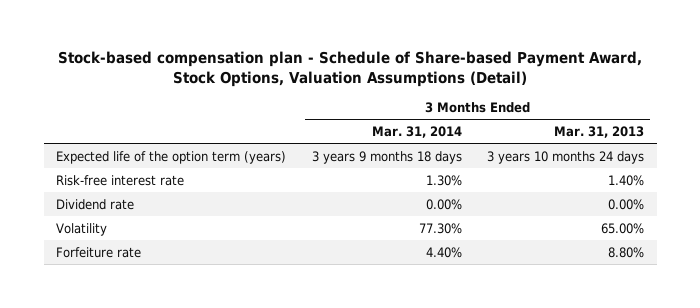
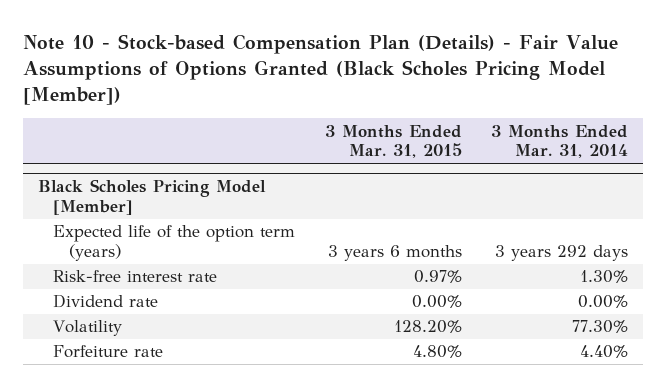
- Stock-based compensation plan - Schedule of Share-based Payment Award, Stock Options, Valuation Assumptions (Detail)
+ Note 10 - Stock-based Compensation Plan (Details) - Fair Value Assumptions of Options Granted (Black Scholes Pricing Model [Member])
- | 3 Months Ended Mar. 31, 2014 | 3 Months Ended Mar. 31, 2013
+ | 3 Months Ended Mar. 31, 2015 | 3 Months Ended Mar. 31, 2014
- Expected life of the option term (years) | 3 years 9 months 18 days | 3 years 10 months 24 days
+ Black Scholes Pricing Model [Member]
+ Expected life of the option term (years) | 3 years 6 months | 3 years 292 days

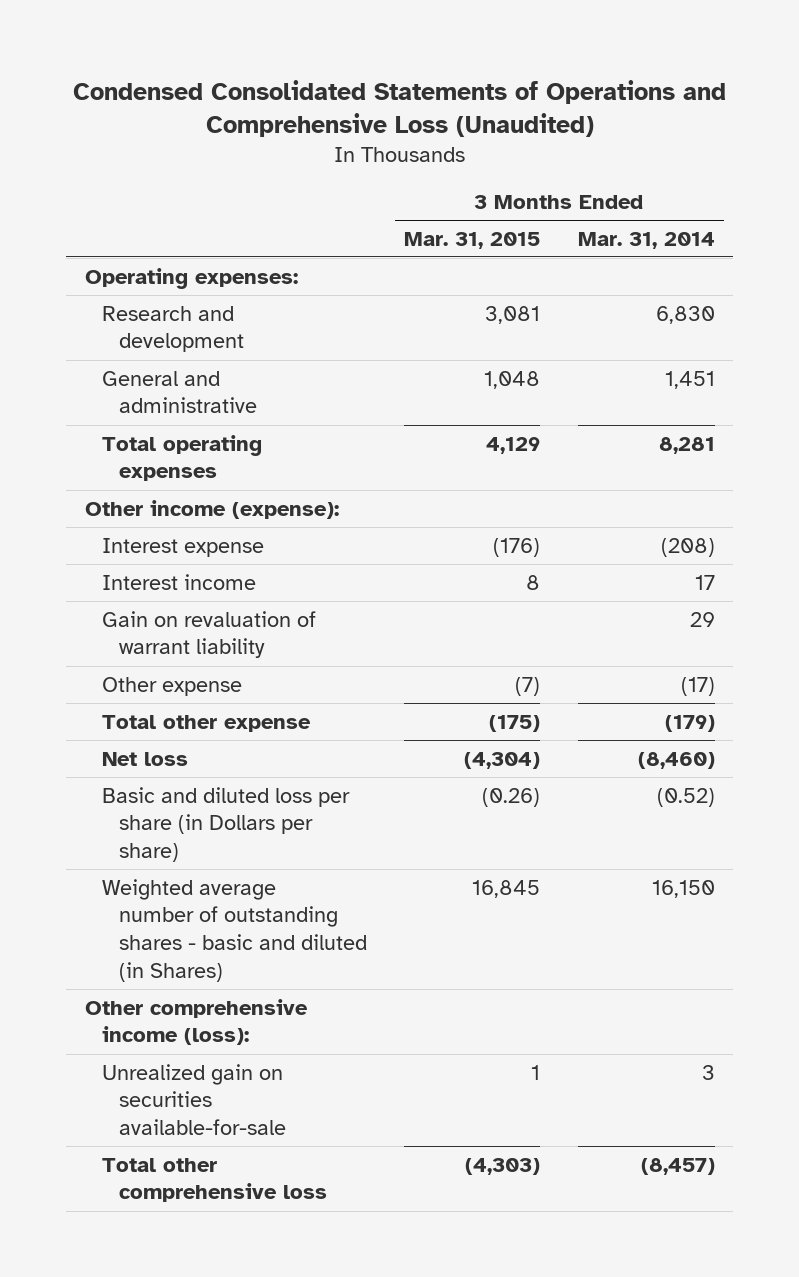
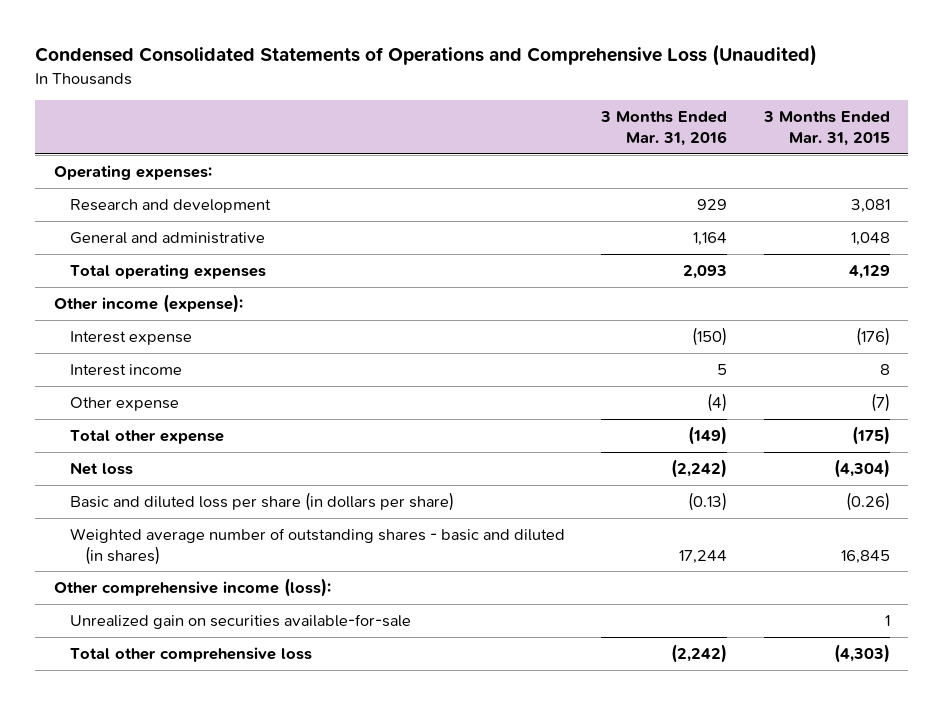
- | 3 Months Ended Mar. 31, 2015 | 3 Months Ended Mar. 31, 2014
+ | 3 Months Ended Mar. 31, 2016 | 3 Months Ended Mar. 31, 2015
- Gain on revaluation of warrant liability | | 29
- Basic and diluted loss per share (in Dollars per share) | (0.26) | (0.52)
- Weighted average number of outstanding shares - basic and diluted (in Shares) | 16,845 | 16,150
+ Basic and diluted loss per share (in dollars per share) | (0.13) | (0.26)
+ Weighted average number of outstanding shares - basic and diluted (in shares) | 17,244 | 16,845

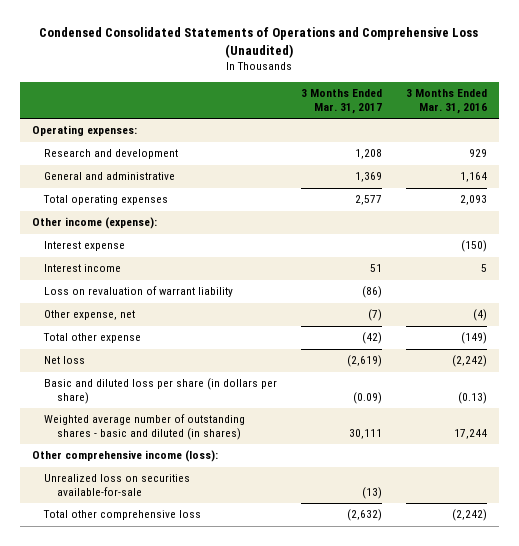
- | 3 Months Ended Mar. 31, 2016 | 3 Months Ended Mar. 31, 2015
+ | 3 Months Ended Mar. 31, 2017 | 3 Months Ended Mar. 31, 2016
- Other expense | (4) | (7)
+ Loss on revaluation of warrant liability | (86) |
+ Other expense, net | (7) | (4)
- Unrealized gain on securities available-for-sale | | 1
+ Unrealized loss on securities available-for-sale | (13) |

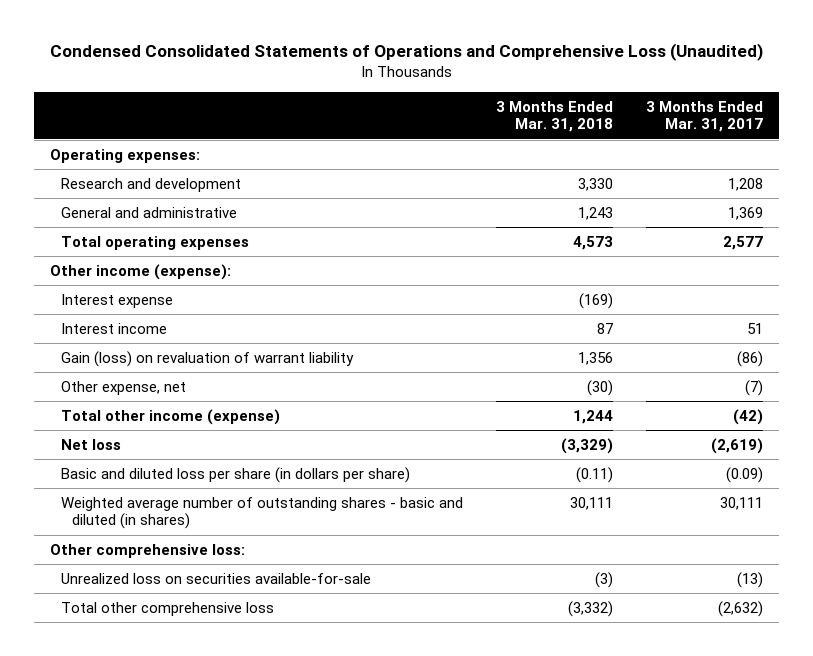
- | 3 Months Ended Mar. 31, 2017 | 3 Months Ended Mar. 31, 2016
+ | 3 Months Ended Mar. 31, 2018 | 3 Months Ended Mar. 31, 2017
- Loss on revaluation of warrant liability | (86) |
+ Gain (loss) on revaluation of warrant liability | 1,356 | (86)
- Total other expense | (42) | (149)
+ Total other income (expense) | 1,244 | (42)
- Other comprehensive income (loss):
+ Other comprehensive loss:

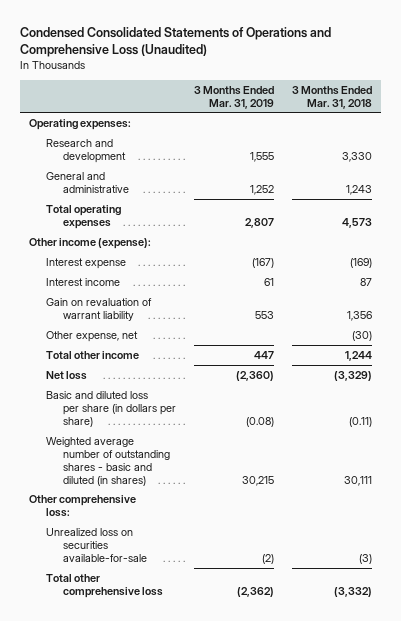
- | 3 Months Ended Mar. 31, 2018 | 3 Months Ended Mar. 31, 2017
+ | 3 Months Ended Mar. 31, 2019 | 3 Months Ended Mar. 31, 2018
- Gain (loss) on revaluation of warrant liability | 1,356 | (86)
+ Gain on revaluation of warrant liability | 553 | 1,356
- Total other income (expense) | 1,244 | (42)
+ Total other income | 447 | 1,244

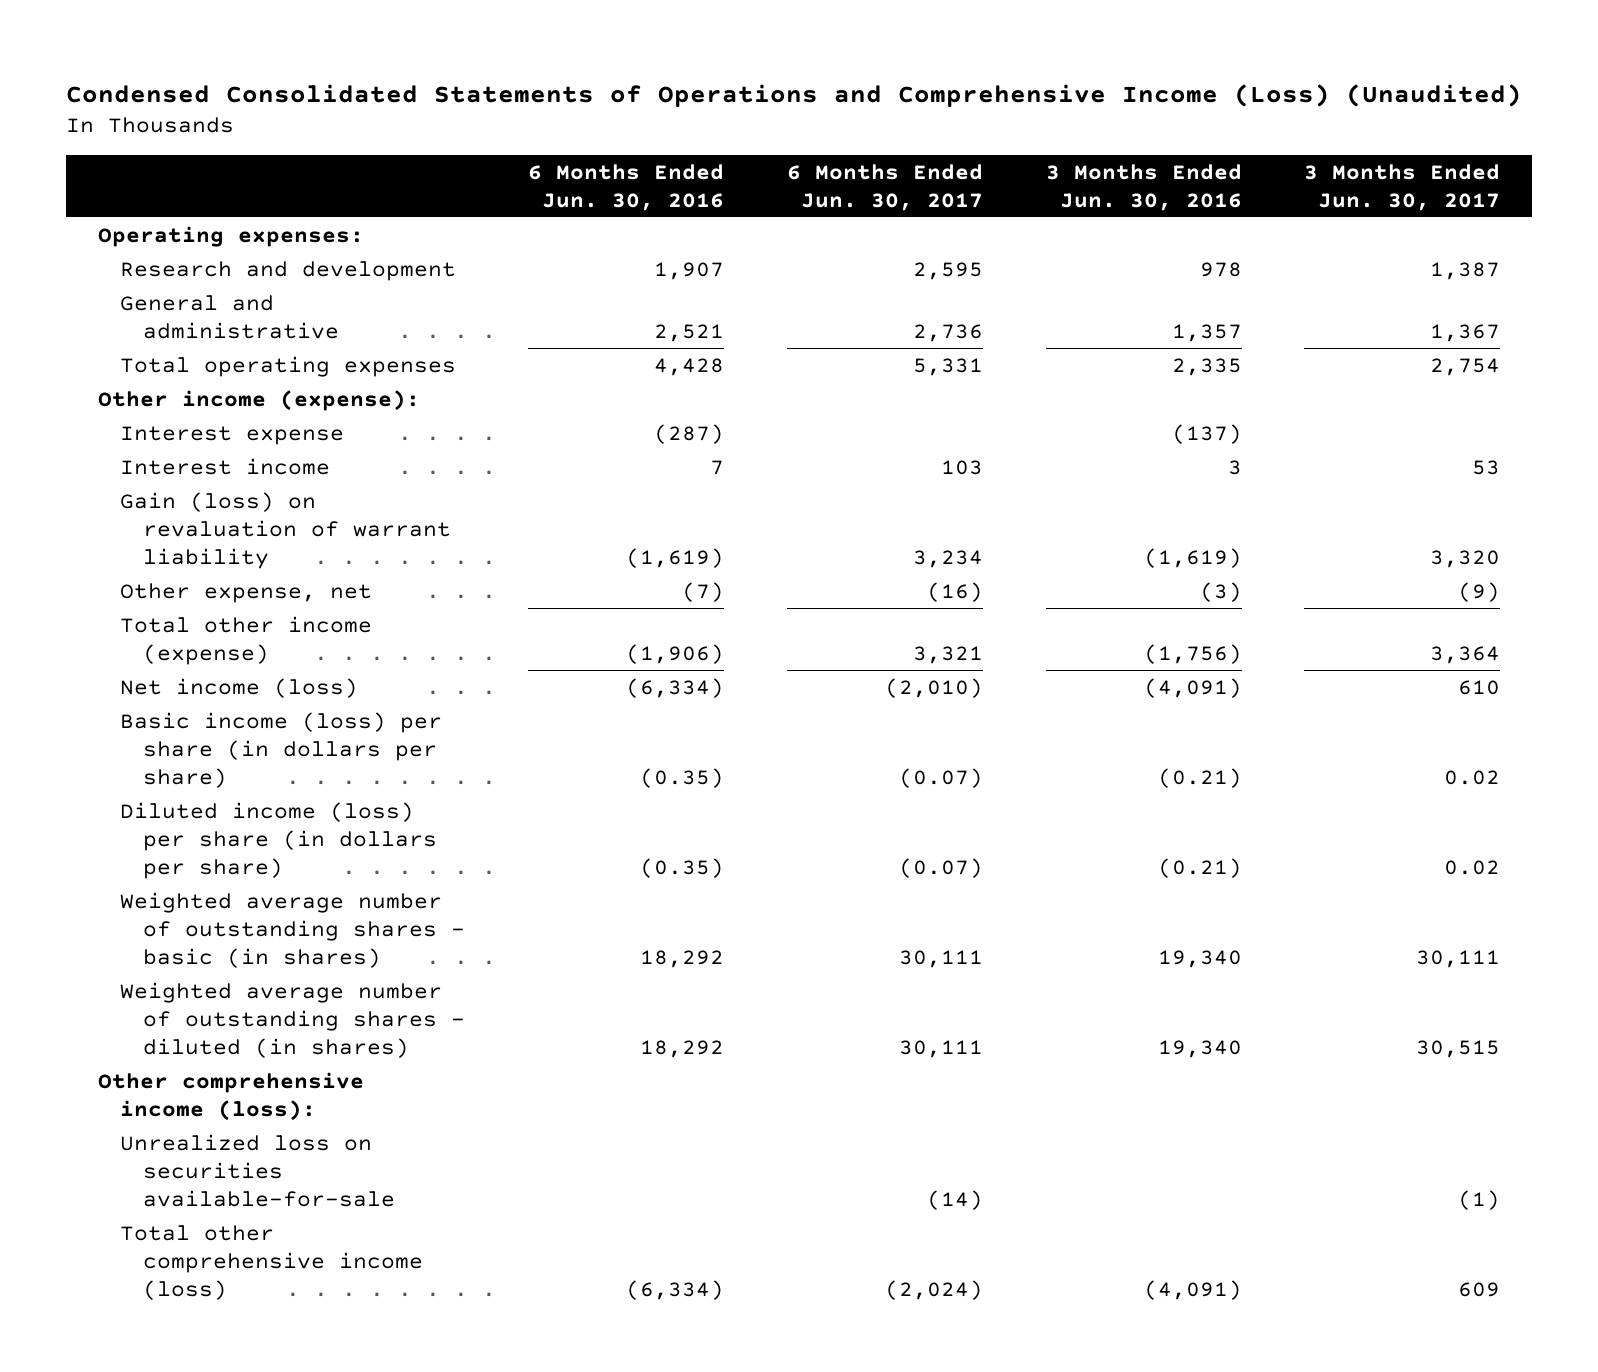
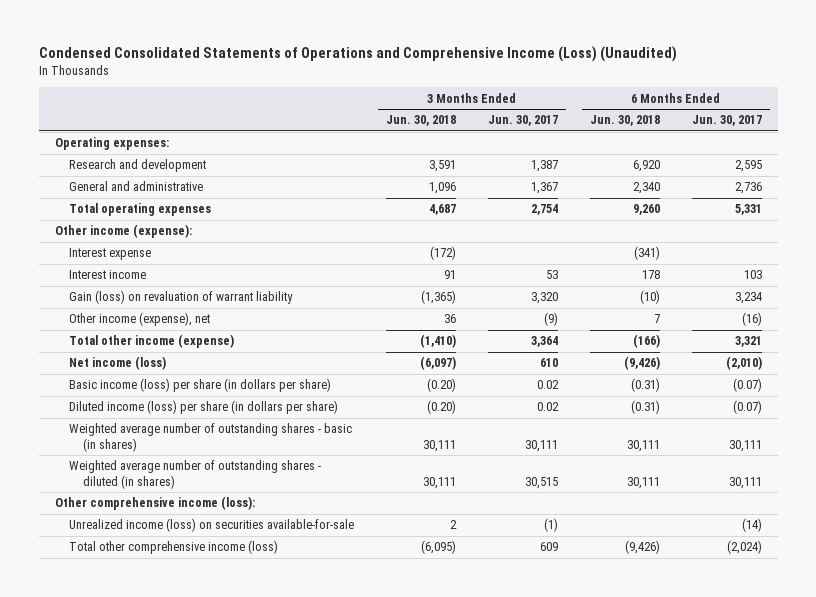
- | 6 Months Ended Jun. 30, 2016 | 6 Months Ended Jun. 30, 2017 | 3 Months Ended Jun. 30, 2016 | 3 Months Ended Jun. 30, 2017
+ | 3 Months Ended Jun. 30, 2018 | 3 Months Ended Jun. 30, 2017 | 6 Months Ended Jun. 30, 2018 | 6 Months Ended Jun. 30, 2017
- Other expense, net | (7) | (16) | (3) | (9)
+ Other income (expense), net | 36 | (9) | 7 | (16)
- Unrealized loss on securities available-for-sale | | (14) | | (1)
+ Unrealized income (loss) on securities available-for-sale | 2 | (1) | | (14)

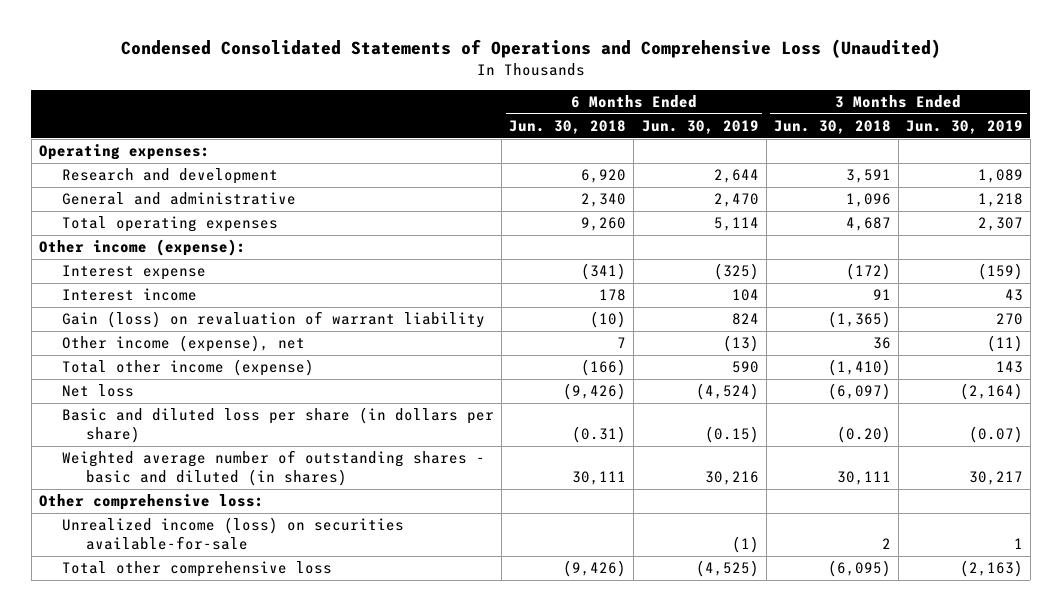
- Condensed Consolidated Statements of Operations and Comprehensive Income (Loss) (Unaudited)
+ Condensed Consolidated Statements of Operations and Comprehensive Loss (Unaudited)
- | 3 Months Ended Jun. 30, 2018 | 3 Months Ended Jun. 30, 2017 | 6 Months Ended Jun. 30, 2018 | 6 Months Ended Jun. 30, 2017
+ | 6 Months Ended Jun. 30, 2018 | 6 Months Ended Jun. 30, 2019 | 3 Months Ended Jun. 30, 2018 | 3 Months Ended Jun. 30, 2019
- Net income (loss) | (6,097) | 610 | (9,426) | (2,010)
- Basic income (loss) per share (in dollars per share) | (0.20) | 0.02 | (0.31) | (0.07)
- Diluted income (loss) per share (in dollars per share) | (0.20) | 0.02 | (0.31) | (0.07)
- Weighted average number of outstanding shares - basic (in shares) | 30,111 | 30,111 | 30,111 | 30,111
- Weighted average number of outstanding shares - diluted (in shares) | 30,111 | 30,515 | 30,111 | 30,111
- Other comprehensive income (loss):
+ Net loss | (9,426) | (4,524) | (6,097) | (2,164)
+ Basic and diluted loss per share (in dollars per share) | (0.31) | (0.15) | (0.20) | (0.07)
+ Weighted average number of outstanding shares - basic and diluted (in shares) | 30,111 | 30,216 | 30,111 | 30,217
+ Other comprehensive loss:
- Total other comprehensive income (loss) | (6,095) | 609 | (9,426) | (2,024)
+ Total other comprehensive loss | (9,426) | (4,525) | (6,095) | (2,163)

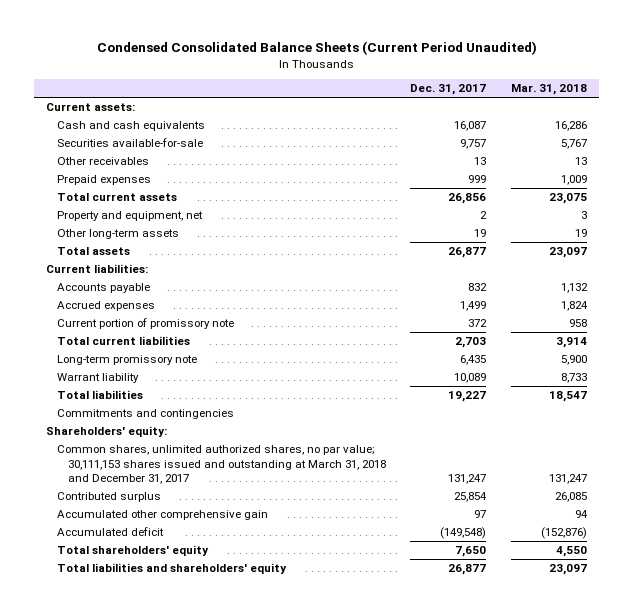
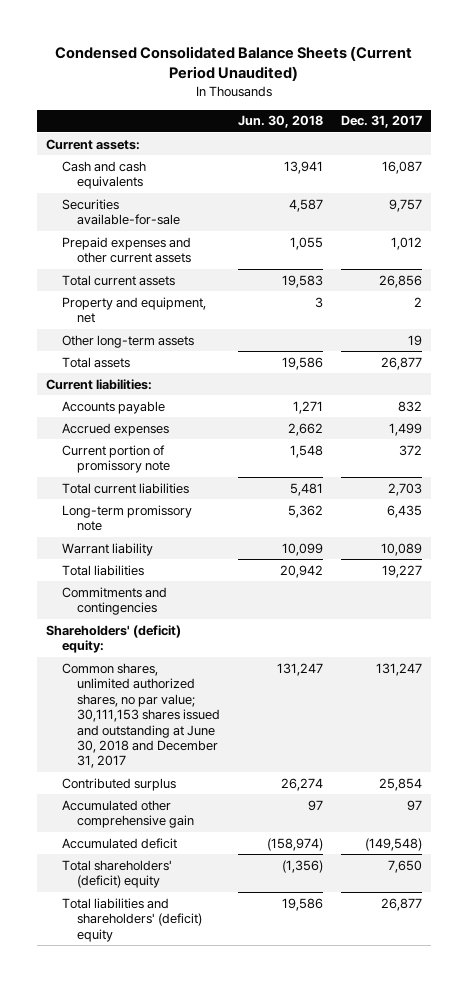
- | Dec. 31, 2017 | Mar. 31, 2018
+ | Jun. 30, 2018 | Dec. 31, 2017
- Other receivables | 13 | 13
- Prepaid expenses | 999 | 1,009
+ Prepaid expenses and other current assets | 1,055 | 1,012
- Shareholders' equity:
- Common shares, unlimited authorized shares, no par value; 30,111,153 shares issued and outstanding at March 31, 2018 and December 31, 2017 | 131,247 | 131,247
+ Shareholders' (deficit) equity:
+ Common shares, unlimited authorized shares, no par value; 30,111,153 shares issued and outstanding at June 30, 2018 and December 31, 2017 | 131,247 | 131,247
- Total shareholders' equity | 7,650 | 4,550
- Total liabilities and shareholders' equity | 26,877 | 23,097
+ Total shareholders' (deficit) equity | (1,356) | 7,650
+ Total liabilities and shareholders' (deficit) equity | 19,586 | 26,877

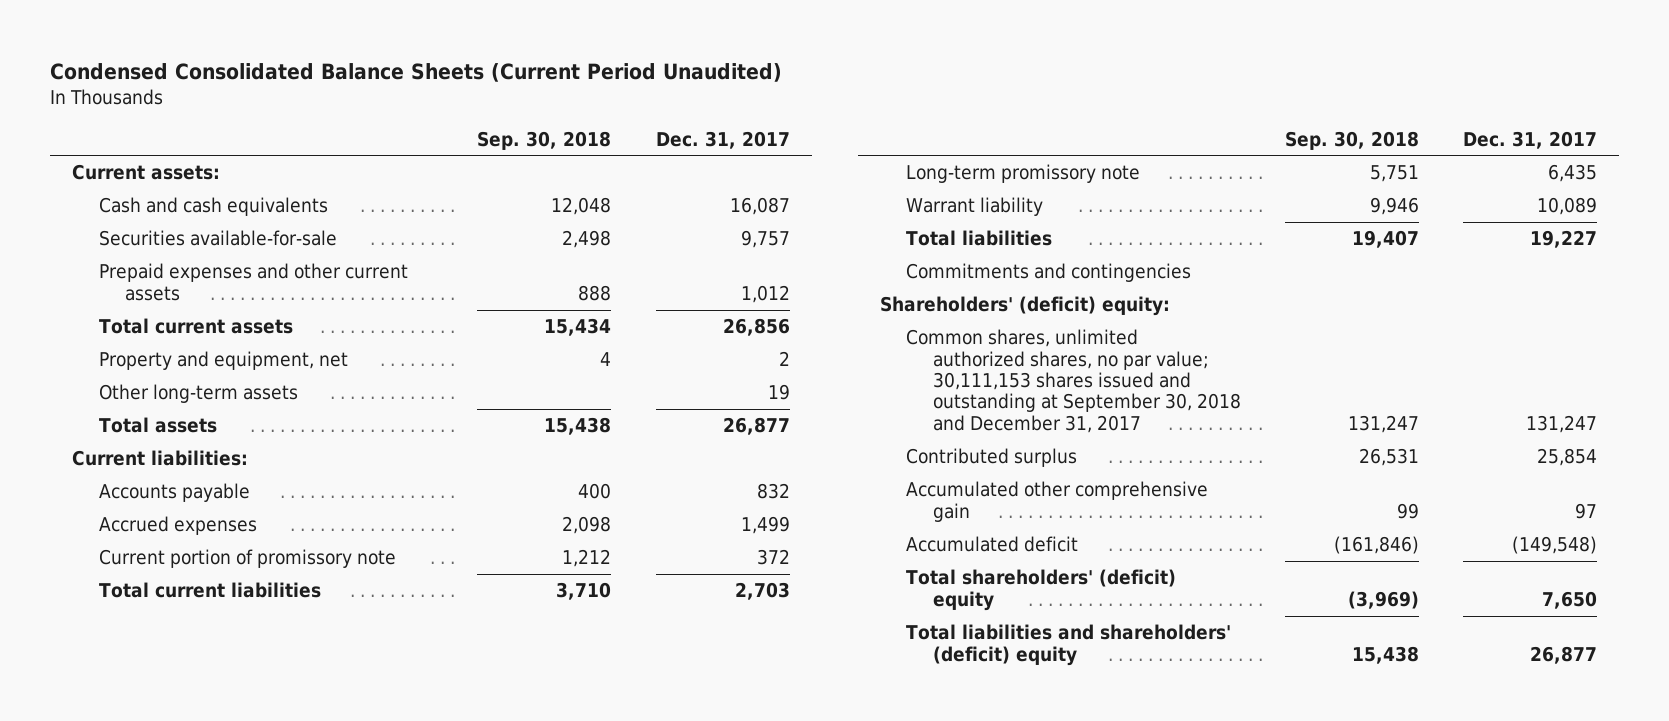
- | Jun. 30, 2018 | Dec. 31, 2017
+ | Sep. 30, 2018 | Dec. 31, 2017
- Common shares, unlimited authorized shares, no par value; 30,111,153 shares issued and outstanding at June 30, 2018 and December 31, 2017 | 131,247 | 131,247
+ Common shares, unlimited authorized shares, no par value; 30,111,153 shares issued and outstanding at September 30, 2018 and December 31, 2017 | 131,247 | 131,247

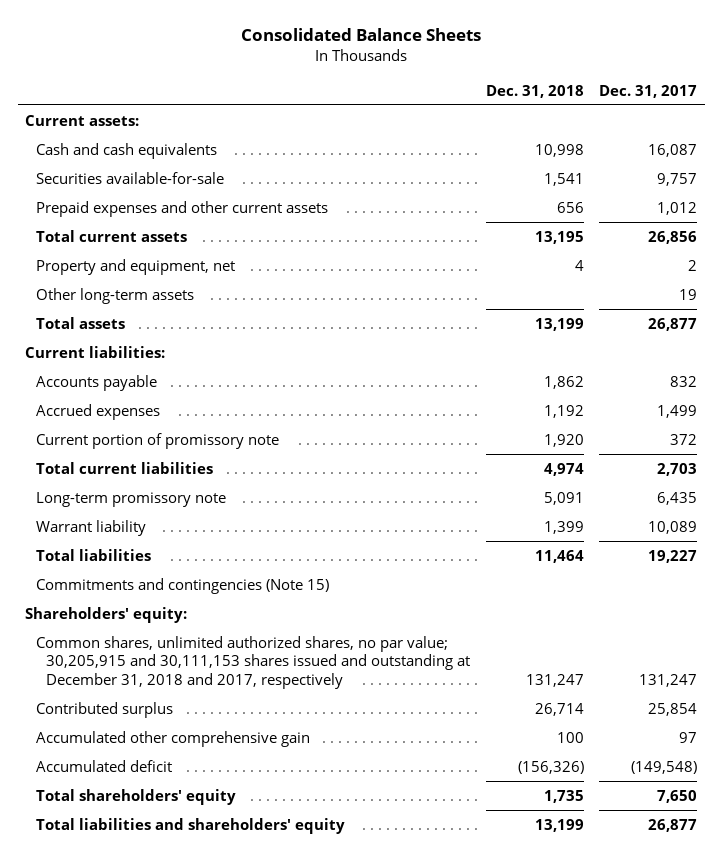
- Condensed Consolidated Balance Sheets (Current Period Unaudited)
+ Consolidated Balance Sheets
- | Sep. 30, 2018 | Dec. 31, 2017
+ | Dec. 31, 2018 | Dec. 31, 2017
- Commitments and contingencies
- Shareholders' (deficit) equity:
- Common shares, unlimited authorized shares, no par value; 30,111,153 shares issued and outstanding at September 30, 2018 and December 31, 2017 | 131,247 | 131,247
+ Commitments and contingencies (Note 15)
+ Shareholders' equity:
+ Common shares, unlimited authorized shares, no par value; 30,205,915 and 30,111,153 shares issued and outstanding at December 31, 2018 and 2017, respectively | 131,247 | 131,247
- Total shareholders' (deficit) equity | (3,969) | 7,650
- Total liabilities and shareholders' (deficit) equity | 15,438 | 26,877
+ Total shareholders' equity | 1,735 | 7,650
+ Total liabilities and shareholders' equity | 13,199 | 26,877

